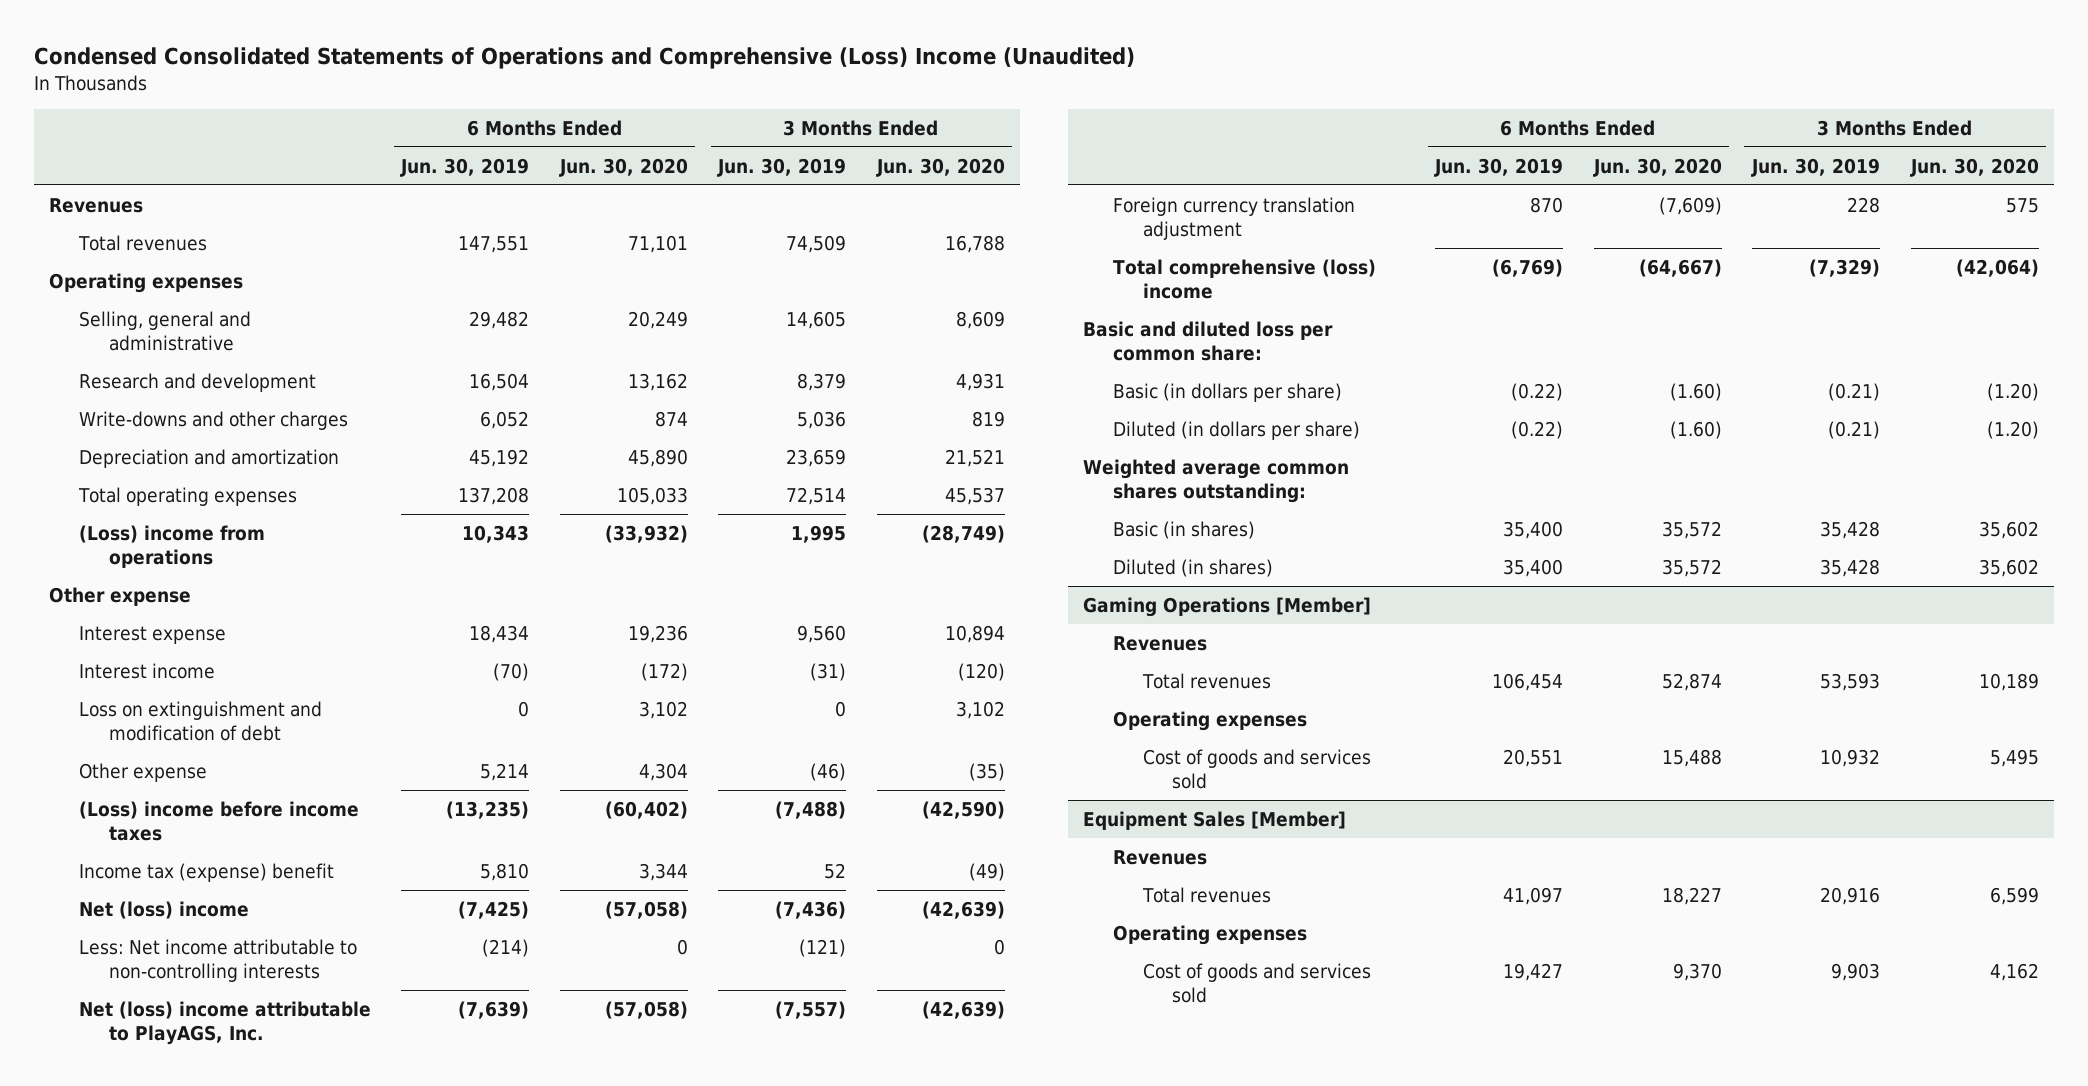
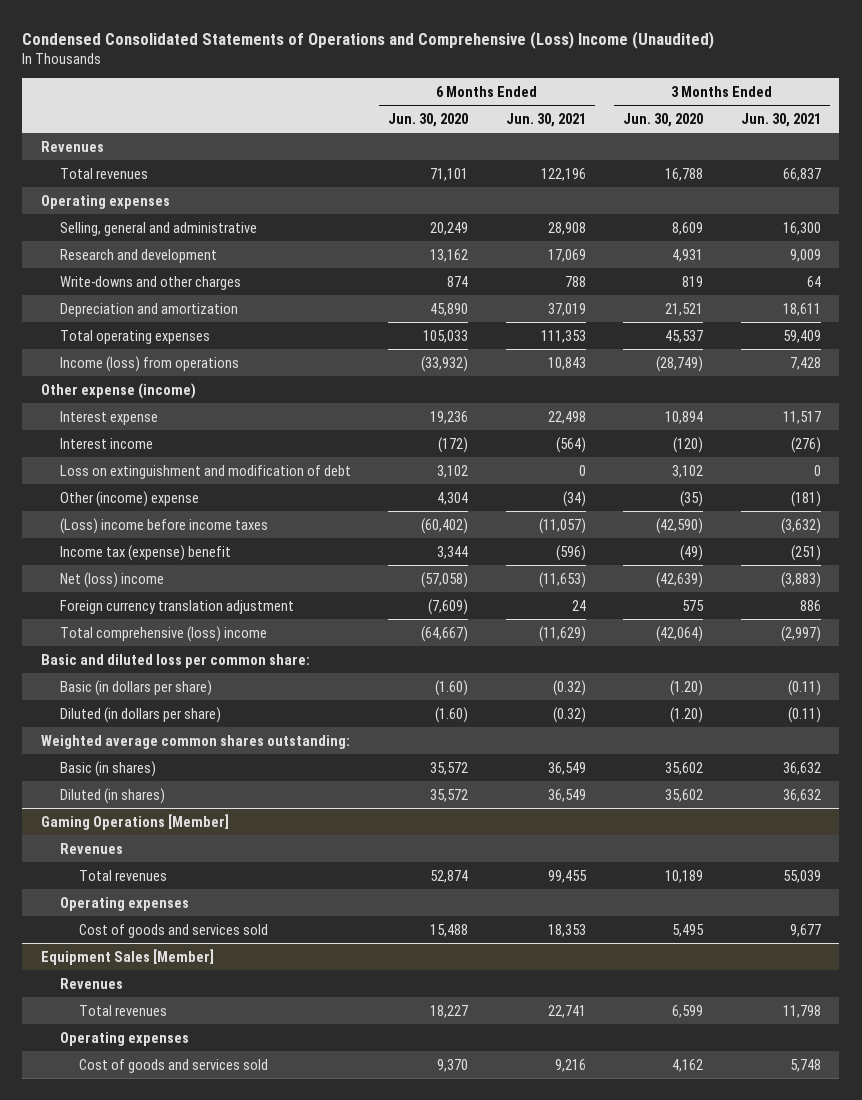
- | 6 Months Ended Jun. 30, 2019 | 6 Months Ended Jun. 30, 2020 | 3 Months Ended Jun. 30, 2019 | 3 Months Ended Jun. 30, 2020
+ | 6 Months Ended Jun. 30, 2020 | 6 Months Ended Jun. 30, 2021 | 3 Months Ended Jun. 30, 2020 | 3 Months Ended Jun. 30, 2021
- (Loss) income from operations | 10,343 | (33,932) | 1,995 | (28,749)
- Other expense
+ Income (loss) from operations | (33,932) | 10,843 | (28,749) | 7,428
+ Other expense (income)
- Other expense | 5,214 | 4,304 | (46) | (35)
+ Other (income) expense | 4,304 | (34) | (35) | (181)
- Less: Net income attributable to non-controlling interests | (214) | 0 | (121) | 0
- Net (loss) income attributable to PlayAGS, Inc. | (7,639) | (57,058) | (7,557) | (42,639)

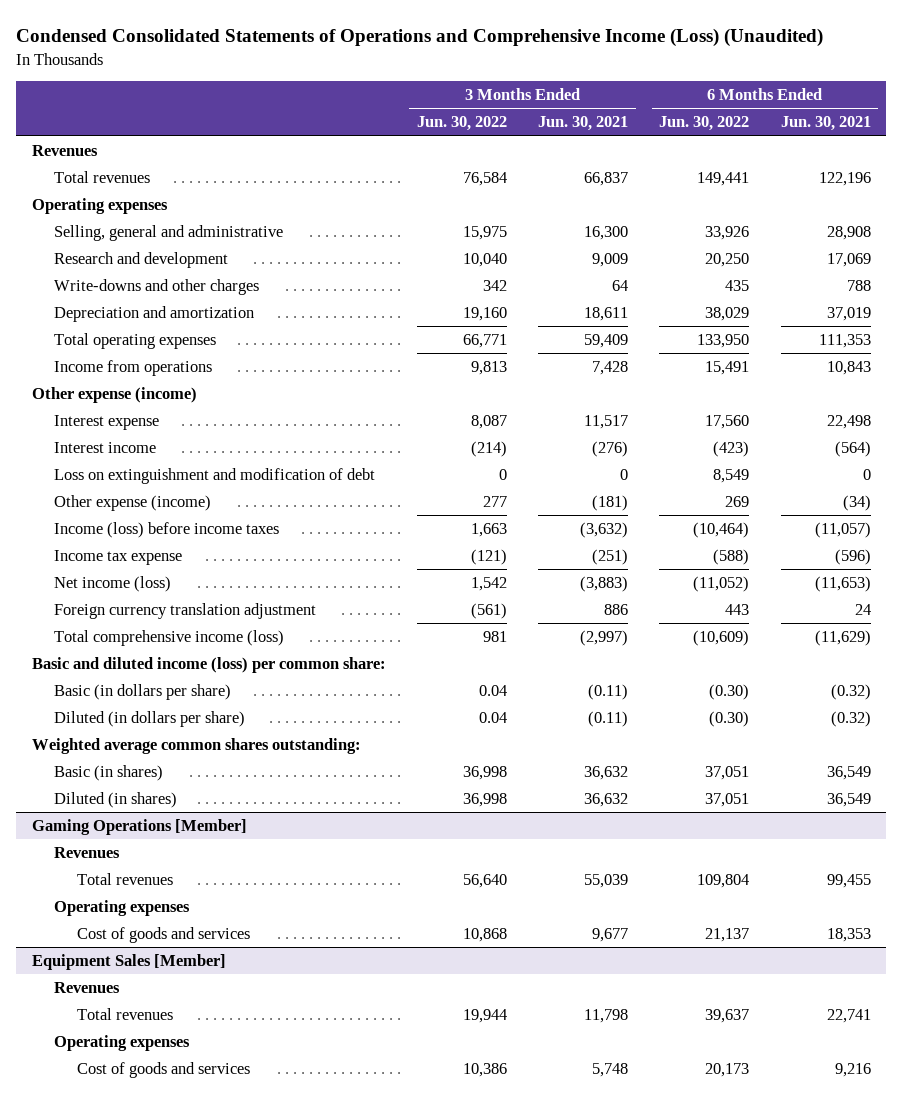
- Condensed Consolidated Statements of Operations and Comprehensive (Loss) Income (Unaudited)
+ Condensed Consolidated Statements of Operations and Comprehensive Income (Loss) (Unaudited)
- | 6 Months Ended Jun. 30, 2020 | 6 Months Ended Jun. 30, 2021 | 3 Months Ended Jun. 30, 2020 | 3 Months Ended Jun. 30, 2021
+ | 3 Months Ended Jun. 30, 2022 | 3 Months Ended Jun. 30, 2021 | 6 Months Ended Jun. 30, 2022 | 6 Months Ended Jun. 30, 2021
- Income (loss) from operations | (33,932) | 10,843 | (28,749) | 7,428
+ Income from operations | 9,813 | 7,428 | 15,491 | 10,843
- Other (income) expense | 4,304 | (34) | (35) | (181)
- (Loss) income before income taxes | (60,402) | (11,057) | (42,590) | (3,632)
- Income tax (expense) benefit | 3,344 | (596) | (49) | (251)
- Net (loss) income | (57,058) | (11,653) | (42,639) | (3,883)
+ Other expense (income) | 277 | (181) | 269 | (34)
+ Income (loss) before income taxes | 1,663 | (3,632) | (10,464) | (11,057)
+ Income tax expense | (121) | (251) | (588) | (596)
+ Net income (loss) | 1,542 | (3,883) | (11,052) | (11,653)
- Total comprehensive (loss) income | (64,667) | (11,629) | (42,064) | (2,997)
- Basic and diluted loss per common share:
+ Total comprehensive income (loss) | 981 | (2,997) | (10,609) | (11,629)
+ Basic and diluted income (loss) per common share:
@ Gaming Operations [Member]
- Cost of goods and services sold | 15,488 | 18,353 | 5,495 | 9,677
+ Cost of goods and services | 10,868 | 9,677 | 21,137 | 18,353
@ Equipment Sales [Member]
- Cost of goods and services sold | 9,370 | 9,216 | 4,162 | 5,748
+ Cost of goods and services | 10,386 | 5,748 | 20,173 | 9,216

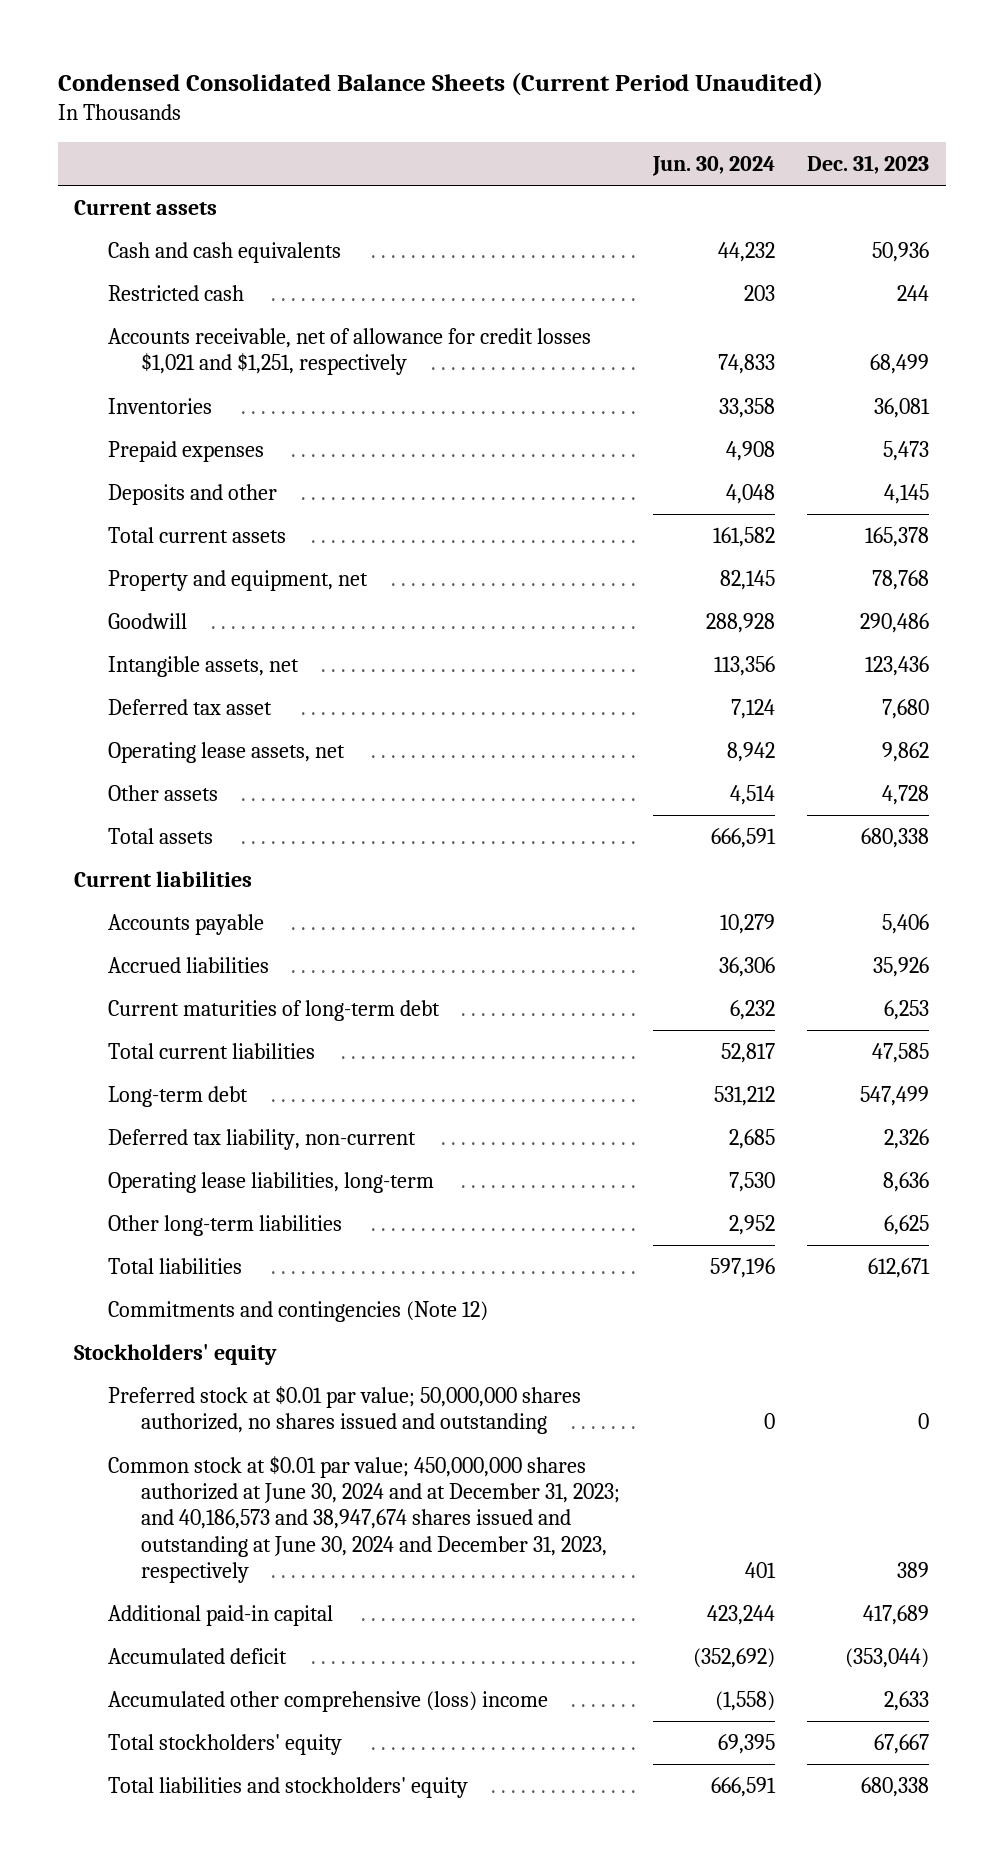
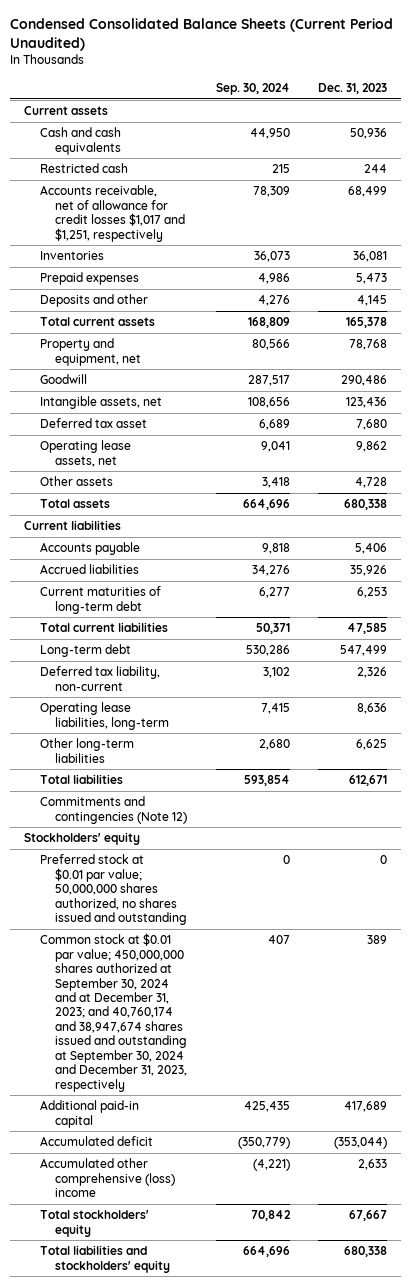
- | Jun. 30, 2024 | Dec. 31, 2023
+ | Sep. 30, 2024 | Dec. 31, 2023
- Accounts receivable, net of allowance for credit losses $1,021 and $1,251, respectively | 74,833 | 68,499
+ Accounts receivable, net of allowance for credit losses $1,017 and $1,251, respectively | 78,309 | 68,499
- Common stock at $0.01 par value; 450,000,000 shares authorized at June 30, 2024 and at December 31, 2023; and 40,186,573 and 38,947,674 shares issued and outstanding at June 30, 2024 and December 31, 2023, respectively | 401 | 389
+ Common stock at $0.01 par value; 450,000,000 shares authorized at September 30, 2024 and at December 31, 2023; and 40,760,174 and 38,947,674 shares issued and outstanding at September 30, 2024 and December 31, 2023, respectively | 407 | 389

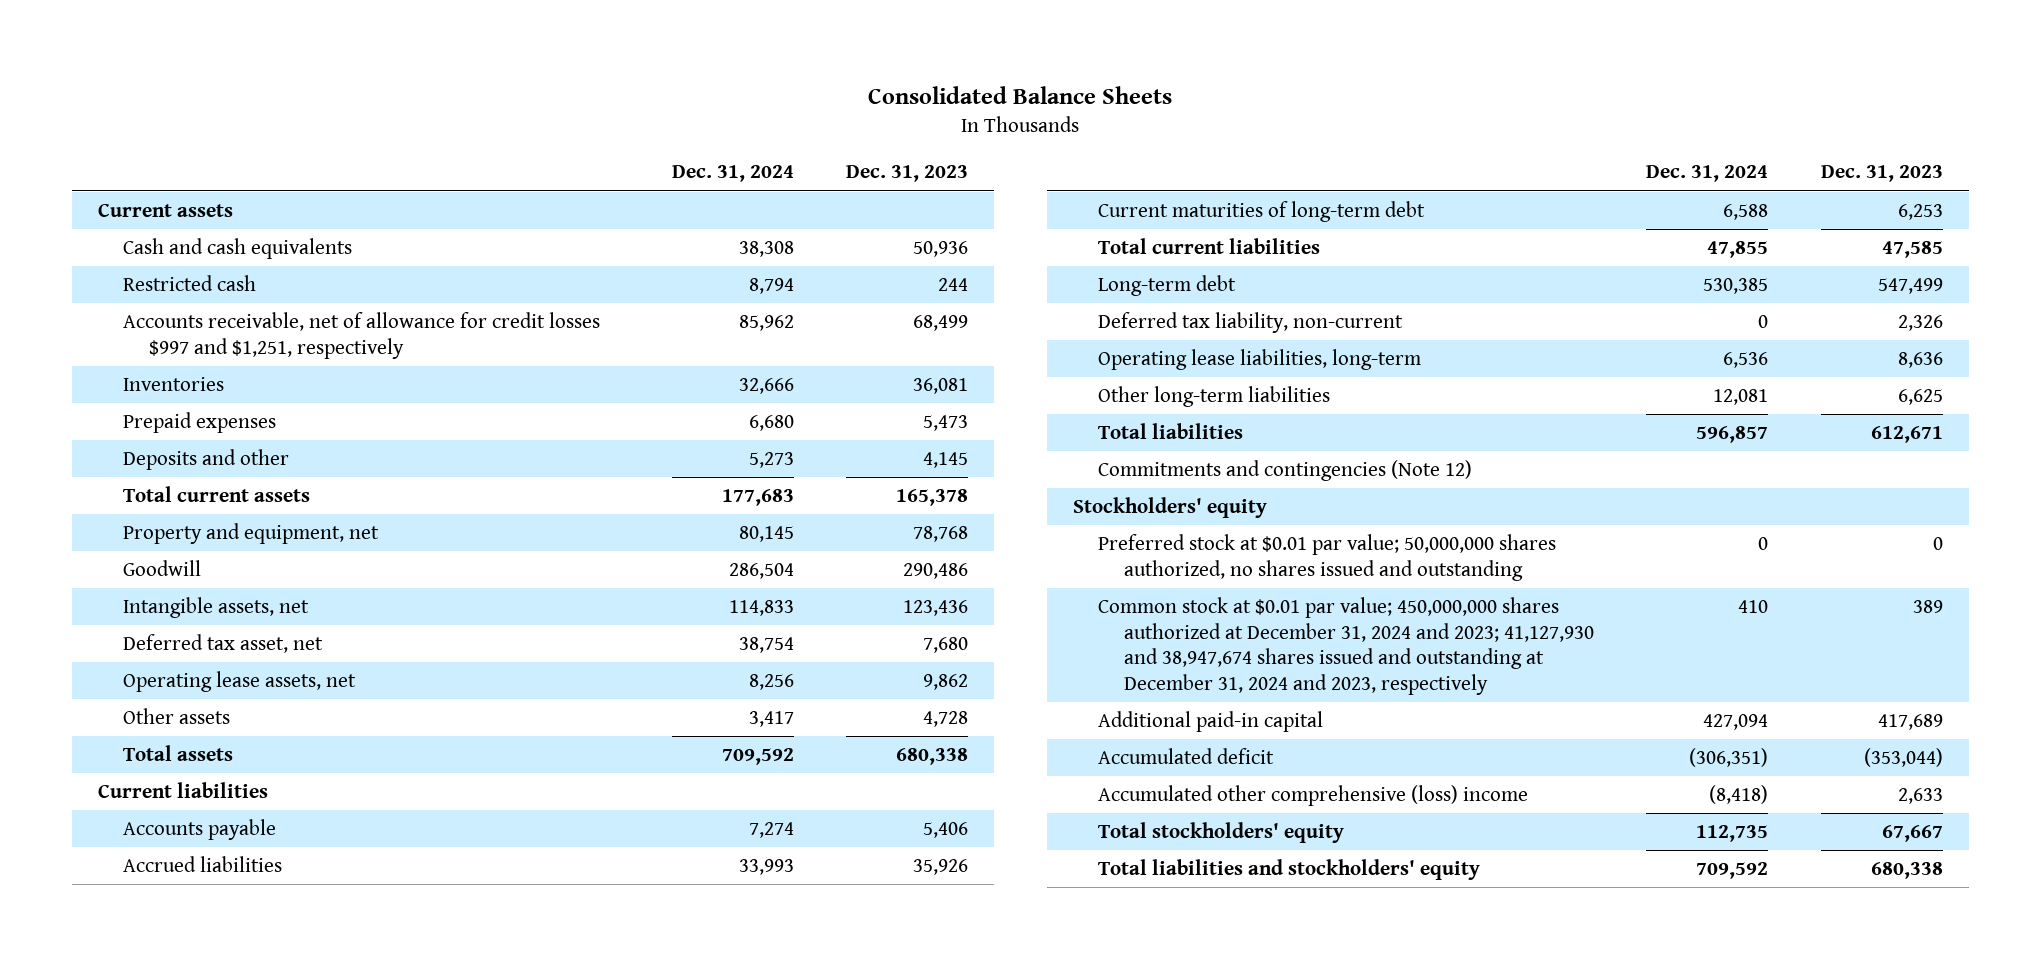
- Condensed Consolidated Balance Sheets (Current Period Unaudited)
+ Consolidated Balance Sheets
- | Sep. 30, 2024 | Dec. 31, 2023
+ | Dec. 31, 2024 | Dec. 31, 2023
- Accounts receivable, net of allowance for credit losses $1,017 and $1,251, respectively | 78,309 | 68,499
+ Accounts receivable, net of allowance for credit losses $997 and $1,251, respectively | 85,962 | 68,499
- Deferred tax asset | 6,689 | 7,680
+ Deferred tax asset, net | 38,754 | 7,680
- Common stock at $0.01 par value; 450,000,000 shares authorized at September 30, 2024 and at December 31, 2023; and 40,760,174 and 38,947,674 shares issued and outstanding at September 30, 2024 and December 31, 2023, respectively | 407 | 389
+ Common stock at $0.01 par value; 450,000,000 shares authorized at December 31, 2024 and 2023; 41,127,930 and 38,947,674 shares issued and outstanding at December 31, 2024 and 2023, respectively | 410 | 389

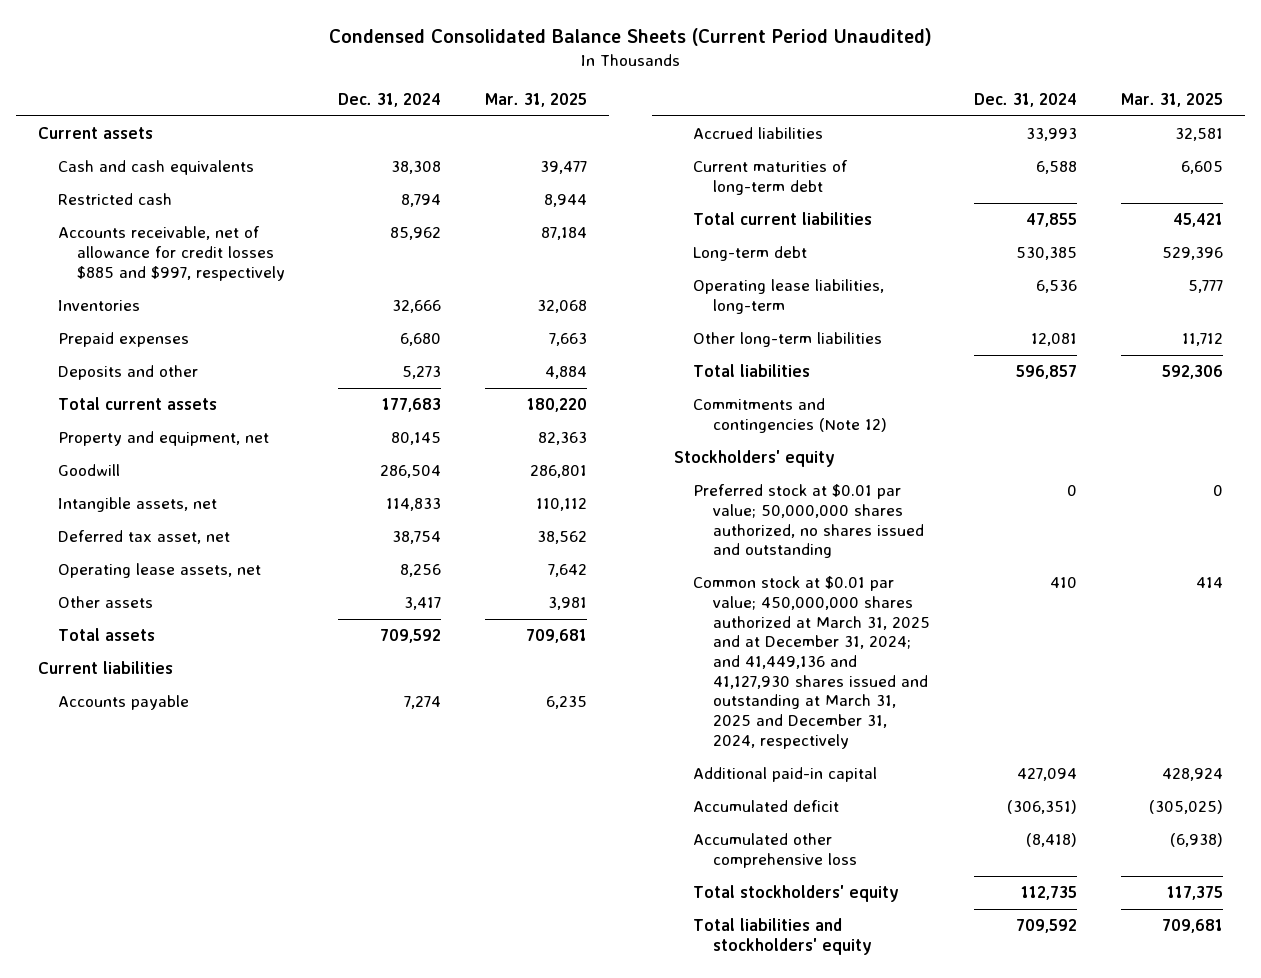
- Consolidated Balance Sheets
+ Condensed Consolidated Balance Sheets (Current Period Unaudited)
- | Dec. 31, 2024 | Dec. 31, 2023
+ | Dec. 31, 2024 | Mar. 31, 2025
- Accounts receivable, net of allowance for credit losses $997 and $1,251, respectively | 85,962 | 68,499
+ Accounts receivable, net of allowance for credit losses $885 and $997, respectively | 85,962 | 87,184
- Deferred tax liability, non-current | 0 | 2,326
- Common stock at $0.01 par value; 450,000,000 shares authorized at December 31, 2024 and 2023; 41,127,930 and 38,947,674 shares issued and outstanding at December 31, 2024 and 2023, respectively | 410 | 389
+ Common stock at $0.01 par value; 450,000,000 shares authorized at March 31, 2025 and at December 31, 2024; and 41,449,136 and 41,127,930 shares issued and outstanding at March 31, 2025 and December 31, 2024, respectively | 410 | 414
- Accumulated other comprehensive (loss) income | (8,418) | 2,633
+ Accumulated other comprehensive loss | (8,418) | (6,938)

